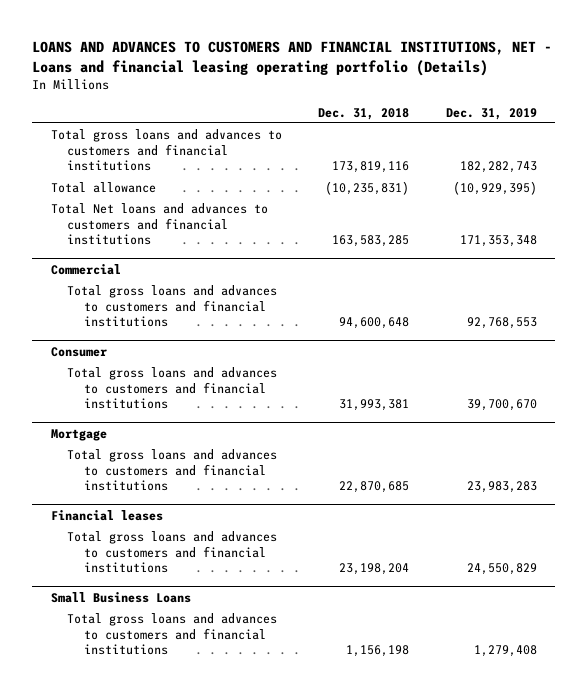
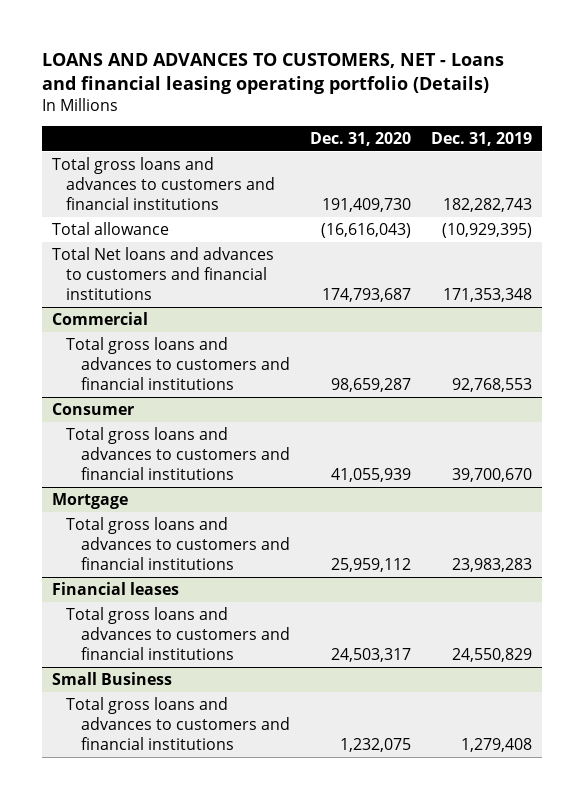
- LOANS AND ADVANCES TO CUSTOMERS AND FINANCIAL INSTITUTIONS, NET - Loans and financial leasing operating portfolio (Details)
+ LOANS AND ADVANCES TO CUSTOMERS, NET - Loans and financial leasing operating portfolio (Details)
- | Dec. 31, 2018 | Dec. 31, 2019
+ | Dec. 31, 2020 | Dec. 31, 2019
- Small Business Loans
+ Small Business

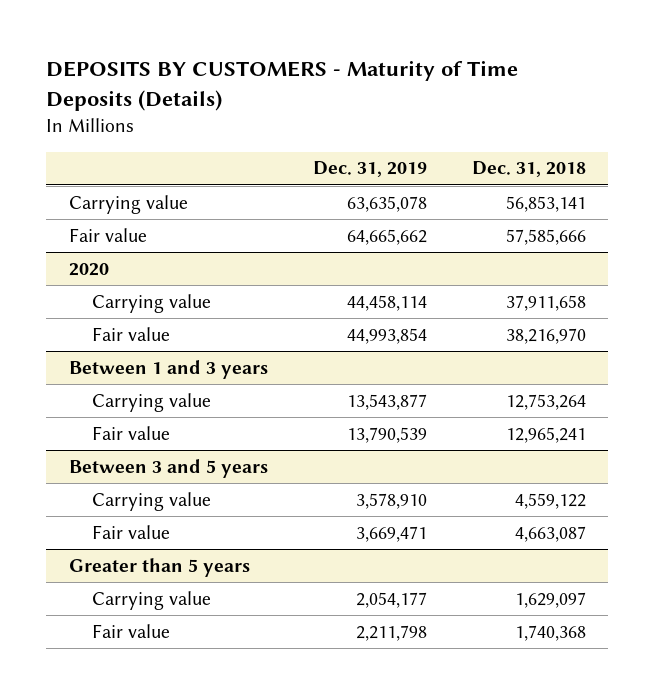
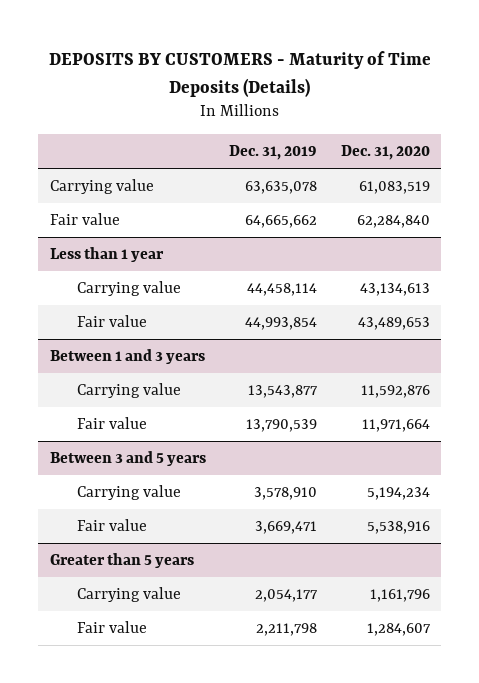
- | Dec. 31, 2019 | Dec. 31, 2018
+ | Dec. 31, 2019 | Dec. 31, 2020
- 2020
+ Less than 1 year

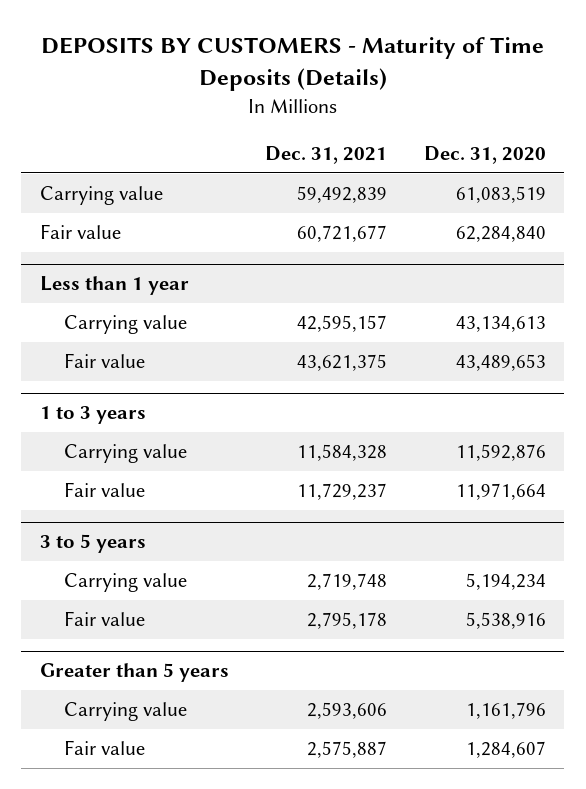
- | Dec. 31, 2019 | Dec. 31, 2020
+ | Dec. 31, 2021 | Dec. 31, 2020
- Between 1 and 3 years
+ 1 to 3 years
- Between 3 and 5 years
+ 3 to 5 years

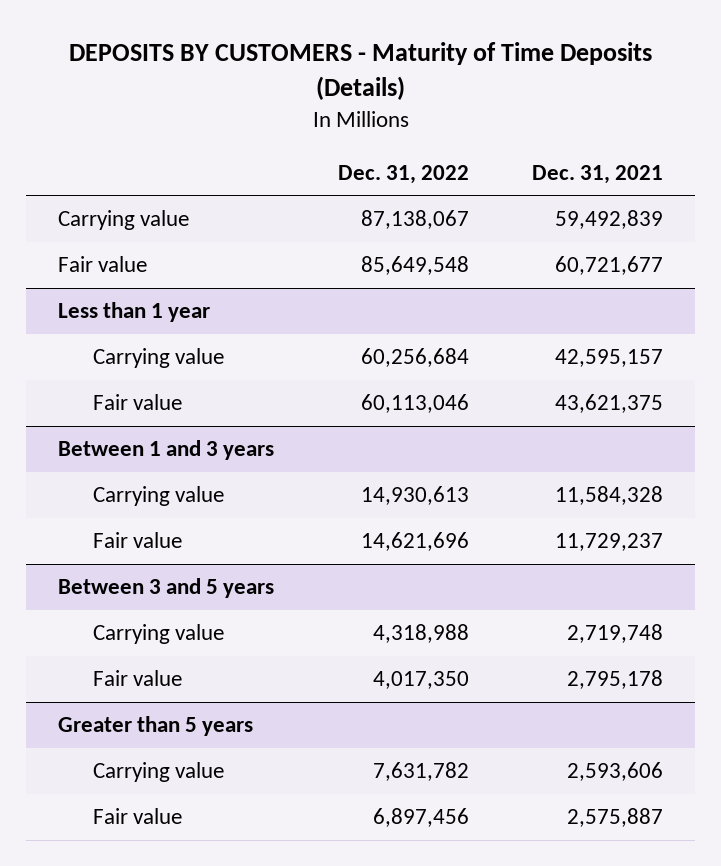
- | Dec. 31, 2021 | Dec. 31, 2020
+ | Dec. 31, 2022 | Dec. 31, 2021
- 1 to 3 years
+ Between 1 and 3 years
- 3 to 5 years
+ Between 3 and 5 years

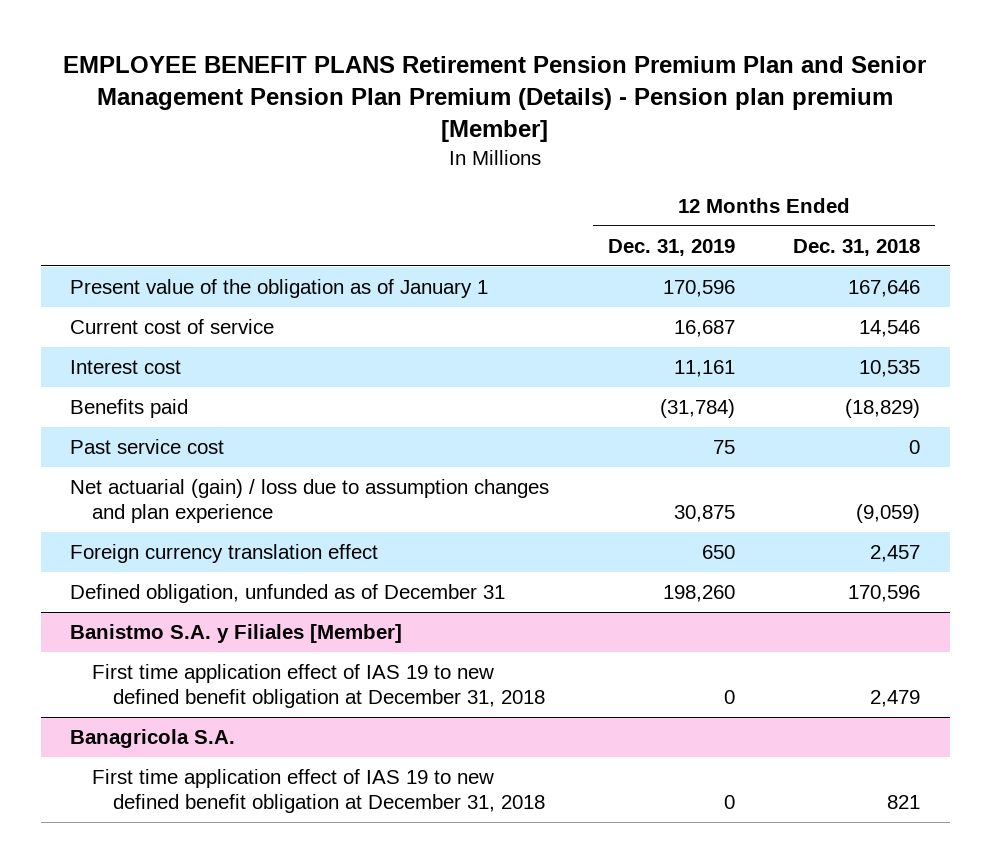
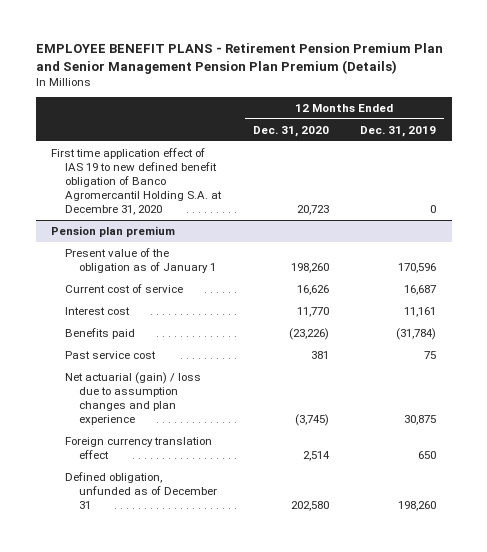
- EMPLOYEE BENEFIT PLANS Retirement Pension Premium Plan and Senior Management Pension Plan Premium (Details) - Pension plan premium [Member]
+ EMPLOYEE BENEFIT PLANS - Retirement Pension Premium Plan and Senior Management Pension Plan Premium (Details)
- | 12 Months Ended Dec. 31, 2019 | 12 Months Ended Dec. 31, 2018
+ | 12 Months Ended Dec. 31, 2020 | 12 Months Ended Dec. 31, 2019
+ First time application effect of IAS 19 to new defined benefit obligation of Banco Agromercantil Holding S.A. at Decembre 31, 2020 | 20,723 | 0
+ Pension plan premium
- Banistmo S.A. y Filiales [Member]
- First time application effect of IAS 19 to new defined benefit obligation at December 31, 2018 | 0 | 2,479
- Banagricola S.A.
- First time application effect of IAS 19 to new defined benefit obligation at December 31, 2018 | 0 | 821

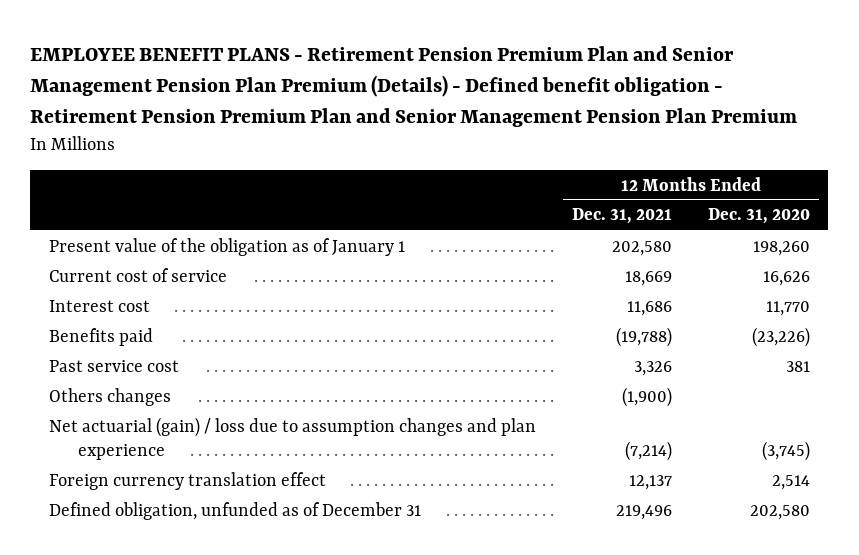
- EMPLOYEE BENEFIT PLANS - Retirement Pension Premium Plan and Senior Management Pension Plan Premium (Details)
+ EMPLOYEE BENEFIT PLANS - Retirement Pension Premium Plan and Senior Management Pension Plan Premium (Details) - Defined benefit obligation - Retirement Pension Premium Plan and Senior Management Pension Plan Premium
- | 12 Months Ended Dec. 31, 2020 | 12 Months Ended Dec. 31, 2019
+ | 12 Months Ended Dec. 31, 2021 | 12 Months Ended Dec. 31, 2020
- First time application effect of IAS 19 to new defined benefit obligation of Banco Agromercantil Holding S.A. at Decembre 31, 2020 | 20,723 | 0
- Pension plan premium
+ Others changes | (1,900) |

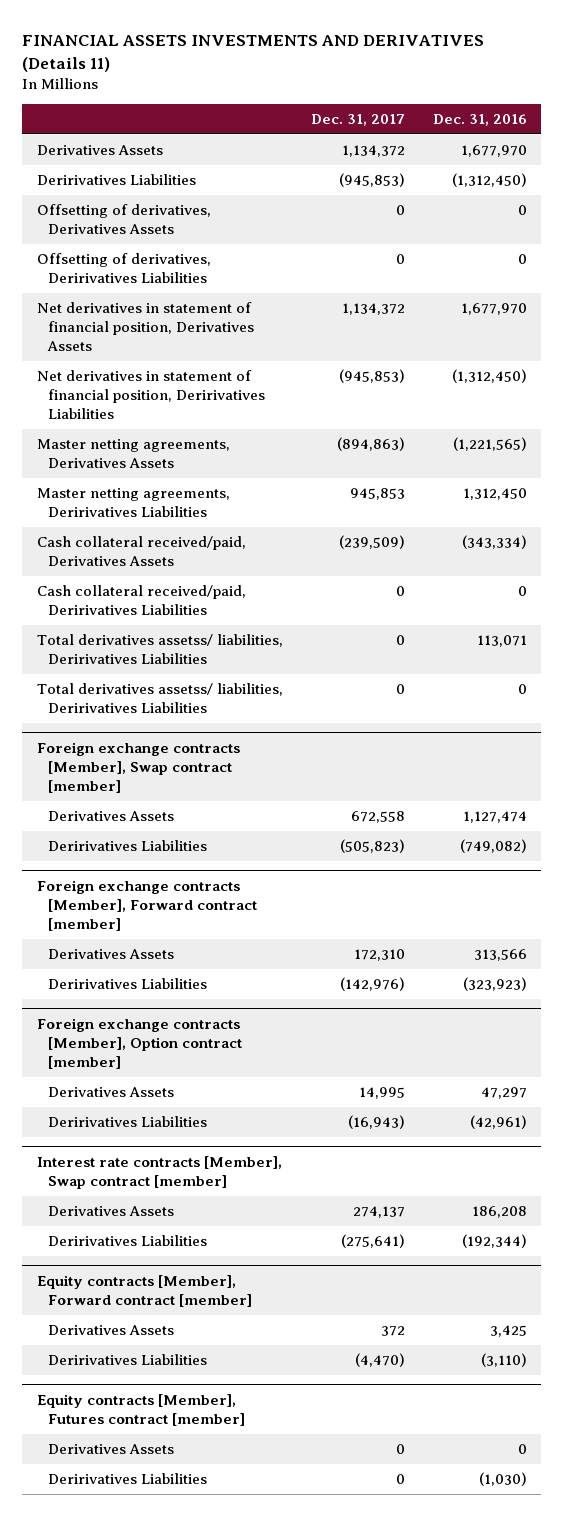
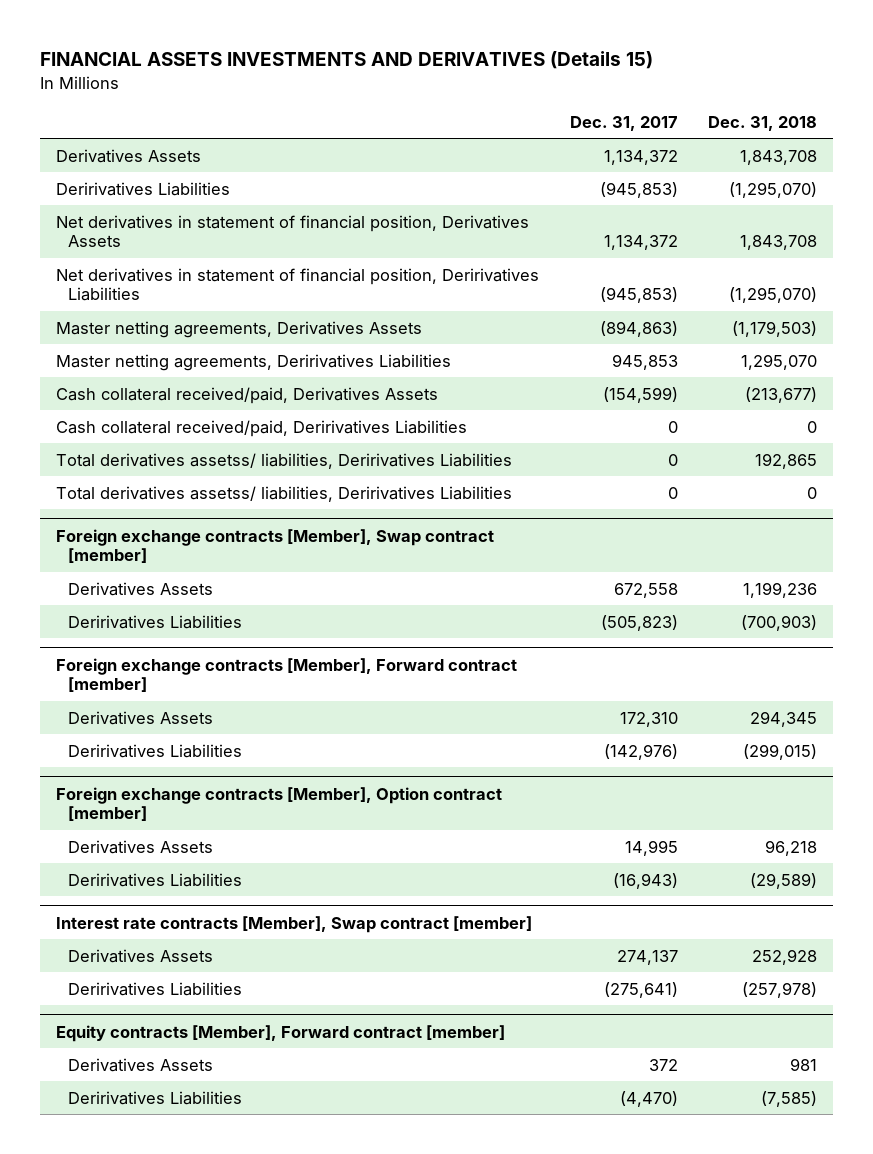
- FINANCIAL ASSETS INVESTMENTS AND DERIVATIVES (Details 11)
+ FINANCIAL ASSETS INVESTMENTS AND DERIVATIVES (Details 15)
- | Dec. 31, 2017 | Dec. 31, 2016
+ | Dec. 31, 2017 | Dec. 31, 2018
- Offsetting of derivatives, Derivatives Assets | 0 | 0
- Offsetting of derivatives, Deririvatives Liabilities | 0 | 0
- Cash collateral received/paid, Derivatives Assets | (239,509) | (343,334)
+ Cash collateral received/paid, Derivatives Assets | (154,599) | (213,677)
- Equity contracts [Member], Futures contract [member]
- Derivatives Assets | 0 | 0
- Deririvatives Liabilities | 0 | (1,030)

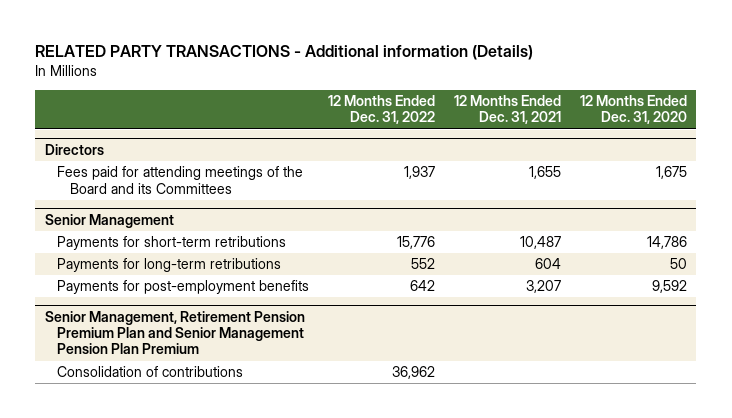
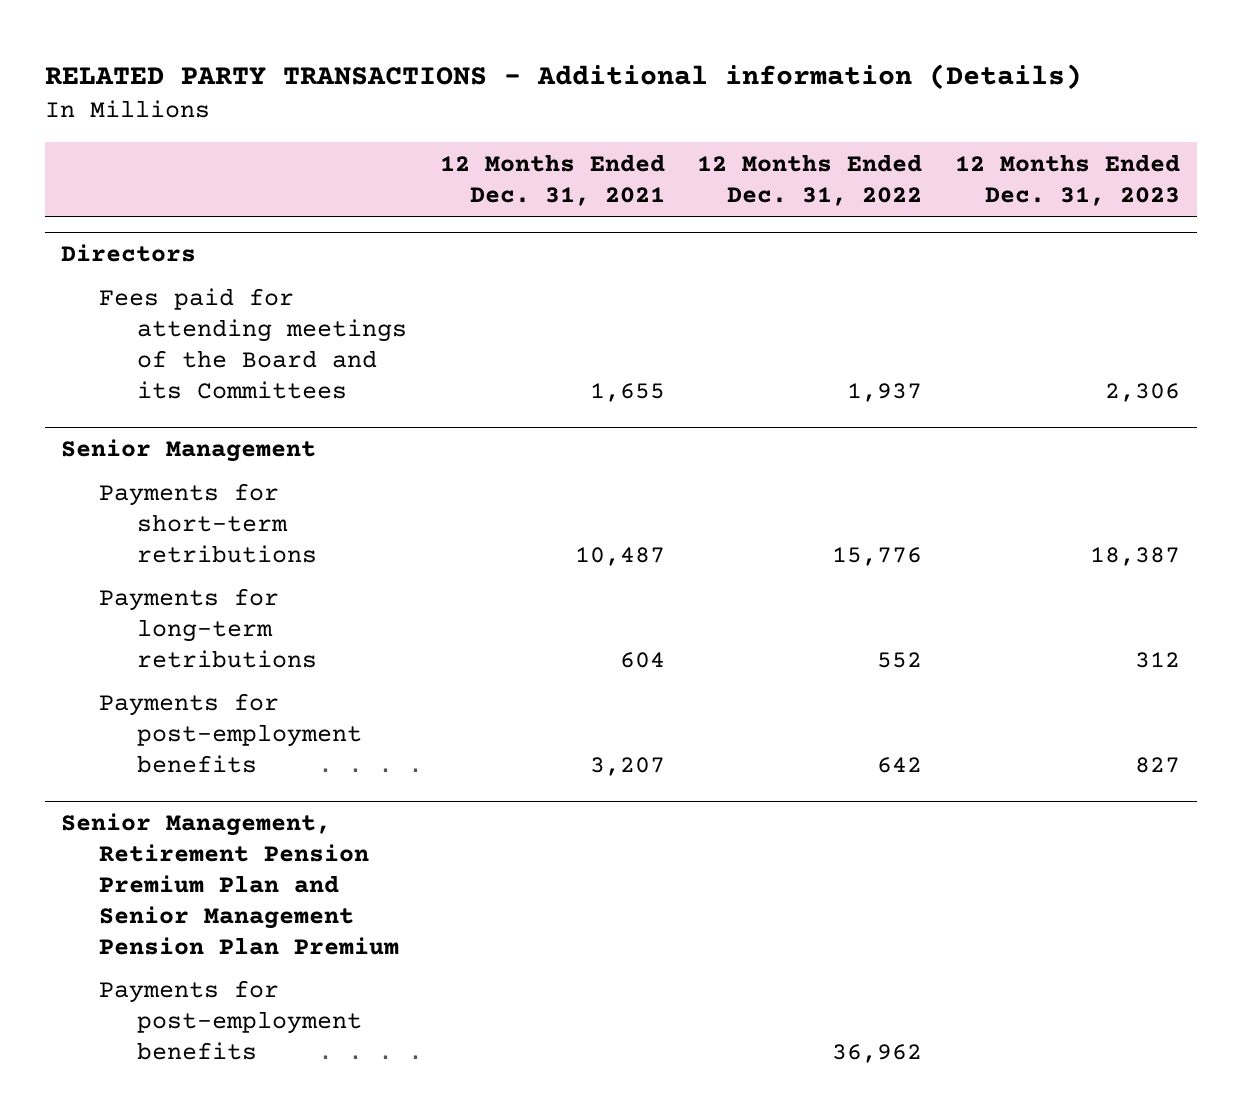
- | 12 Months Ended Dec. 31, 2022 | 12 Months Ended Dec. 31, 2021 | 12 Months Ended Dec. 31, 2020
+ | 12 Months Ended Dec. 31, 2021 | 12 Months Ended Dec. 31, 2022 | 12 Months Ended Dec. 31, 2023
@ Senior Management, Retirement Pension Premium Plan and Senior Management Pension Plan Premium
- Consolidation of contributions | 36,962 | |
+ Payments for post-employment benefits | | 36,962 |

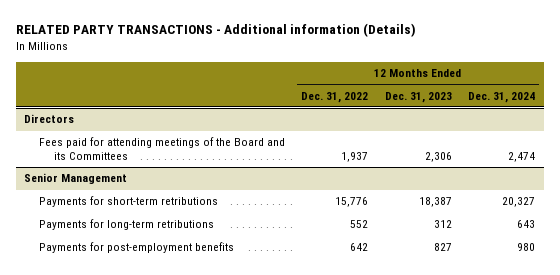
- | 12 Months Ended Dec. 31, 2021 | 12 Months Ended Dec. 31, 2022 | 12 Months Ended Dec. 31, 2023
+ | 12 Months Ended Dec. 31, 2022 | 12 Months Ended Dec. 31, 2023 | 12 Months Ended Dec. 31, 2024
- Senior Management, Retirement Pension Premium Plan and Senior Management Pension Plan Premium
- Payments for post-employment benefits | | 36,962 |

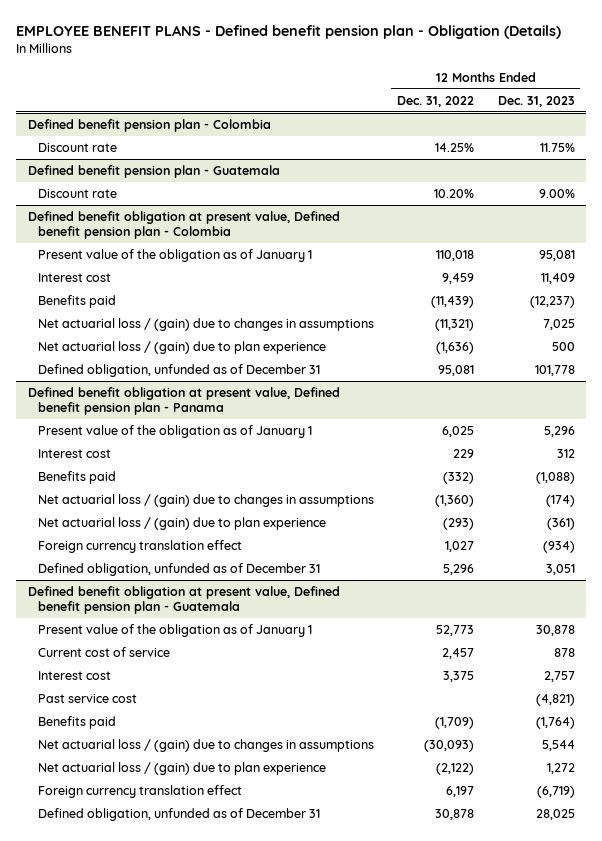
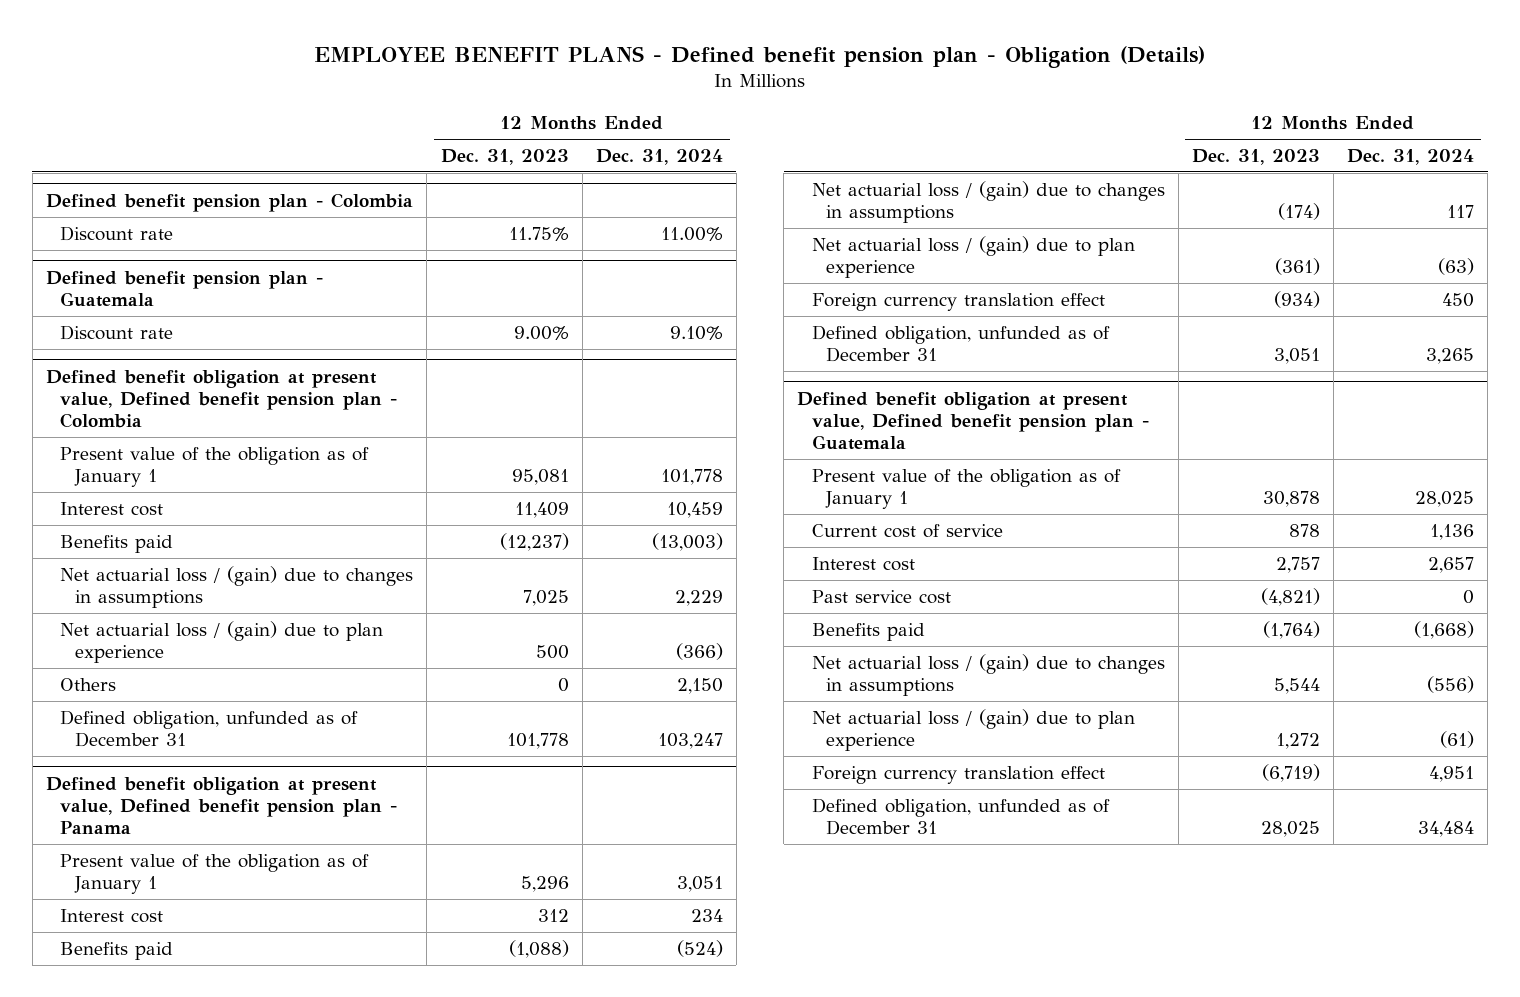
- | 12 Months Ended Dec. 31, 2022 | 12 Months Ended Dec. 31, 2023
+ | 12 Months Ended Dec. 31, 2023 | 12 Months Ended Dec. 31, 2024
@ Defined benefit obligation at present value, Defined benefit pension plan - Colombia
+ Others | 0 | 2,150

